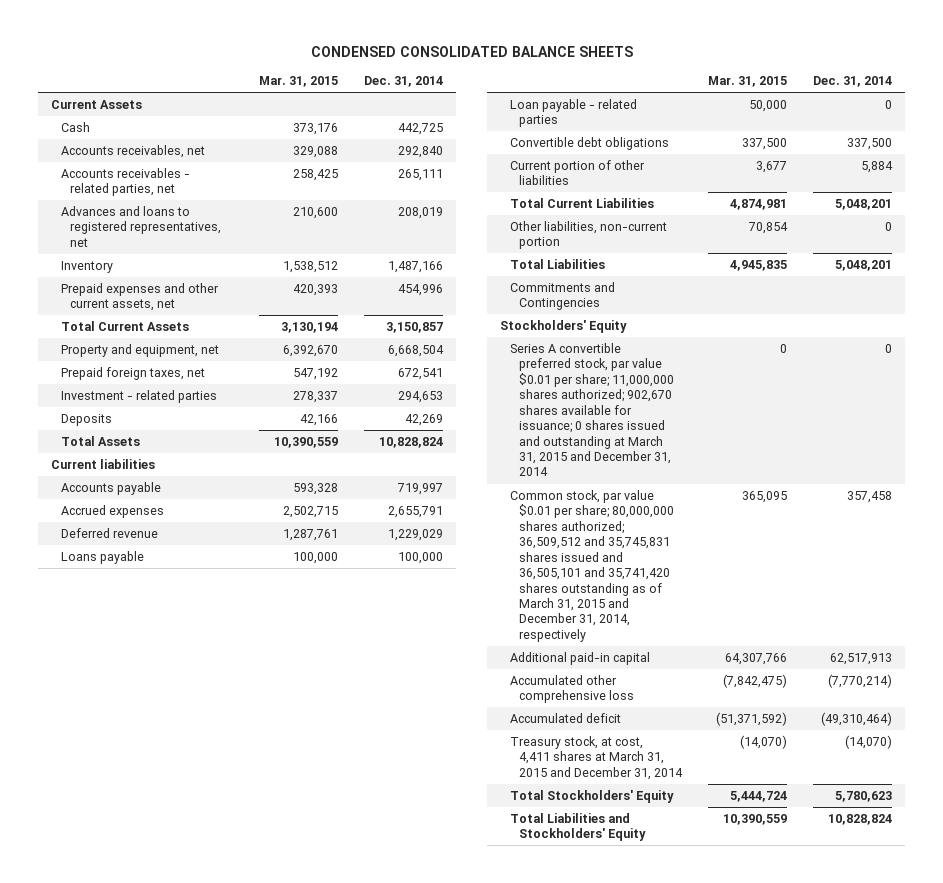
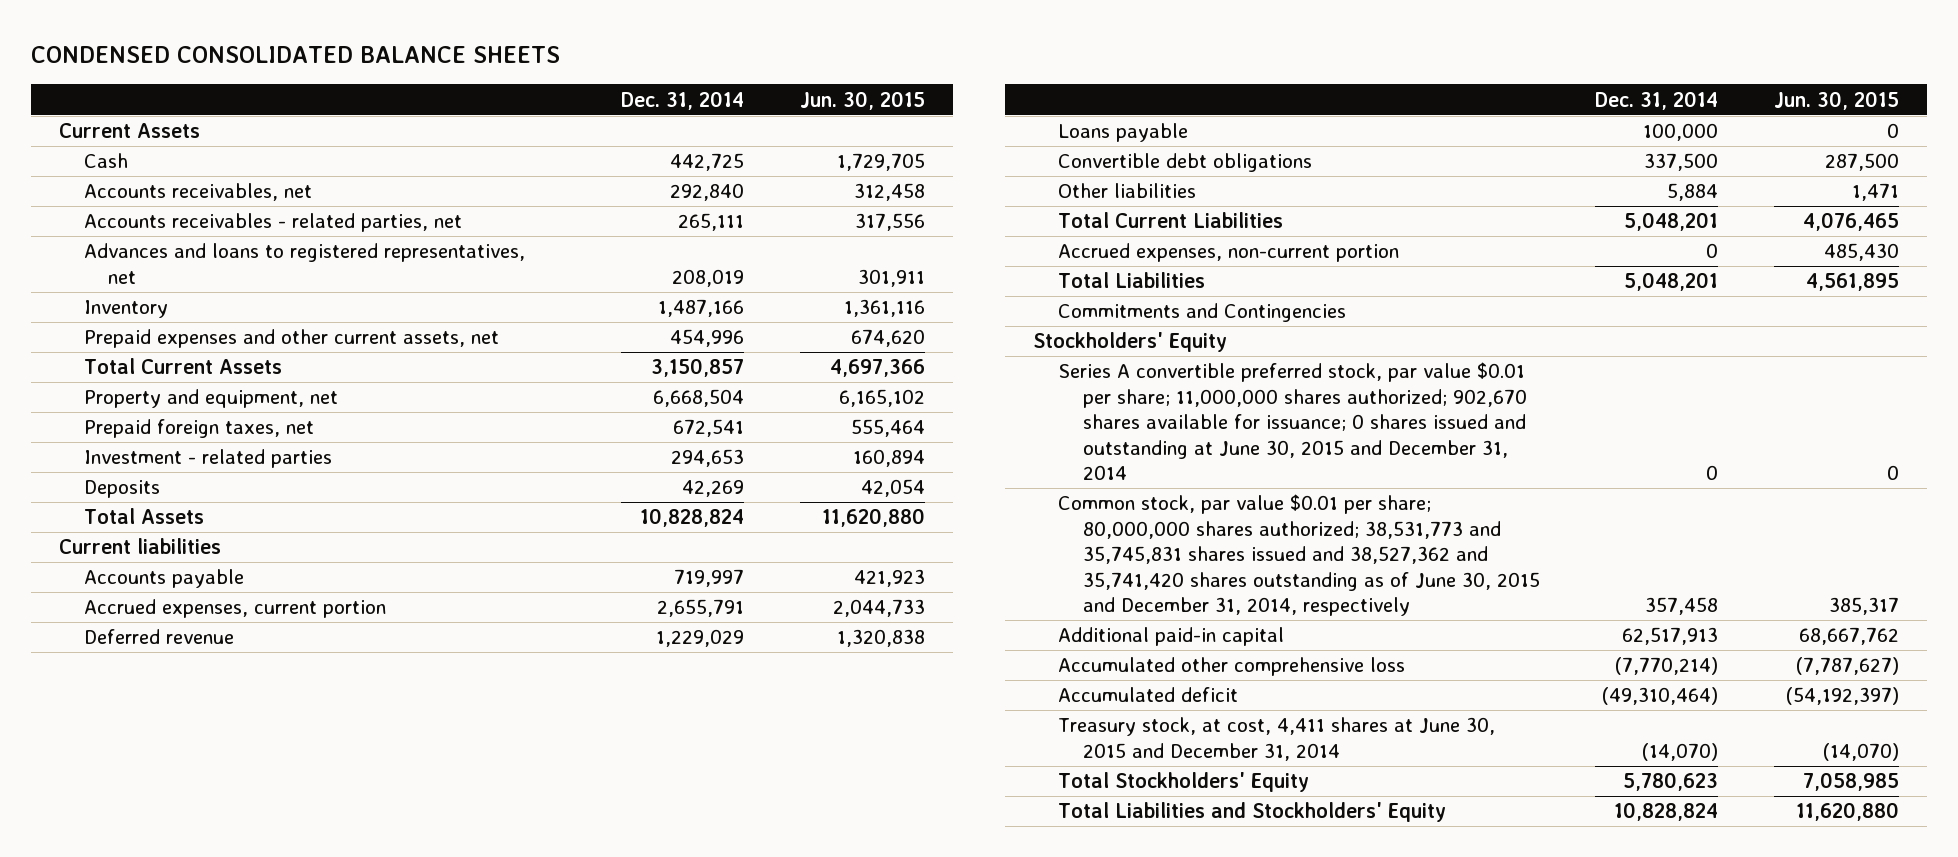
- | Mar. 31, 2015 | Dec. 31, 2014
+ | Dec. 31, 2014 | Jun. 30, 2015
- Accrued expenses | 2,502,715 | 2,655,791
+ Accrued expenses, current portion | 2,655,791 | 2,044,733
- Loan payable - related parties | 50,000 | 0
- Current portion of other liabilities | 3,677 | 5,884
+ Other liabilities | 5,884 | 1,471
- Other liabilities, non-current portion | 70,854 | 0
+ Accrued expenses, non-current portion | 0 | 485,430
- Series A convertible preferred stock, par value $0.01 per share; 11,000,000 shares authorized; 902,670 shares available for issuance; 0 shares issued and outstanding at March 31, 2015 and December 31, 2014 | 0 | 0
- Common stock, par value $0.01 per share; 80,000,000 shares authorized; 36,509,512 and 35,745,831 shares issued and 36,505,101 and 35,741,420 shares outstanding as of March 31, 2015 and December 31, 2014, respectively | 365,095 | 357,458
+ Series A convertible preferred stock, par value $0.01 per share; 11,000,000 shares authorized; 902,670 shares available for issuance; 0 shares issued and outstanding at June 30, 2015 and December 31, 2014 | 0 | 0
+ Common stock, par value $0.01 per share; 80,000,000 shares authorized; 38,531,773 and 35,745,831 shares issued and 38,527,362 and 35,741,420 shares outstanding as of June 30, 2015 and December 31, 2014, respectively | 357,458 | 385,317
- Treasury stock, at cost, 4,411 shares at March 31, 2015 and December 31, 2014 | (14,070) | (14,070)
+ Treasury stock, at cost, 4,411 shares at June 30, 2015 and December 31, 2014 | (14,070) | (14,070)

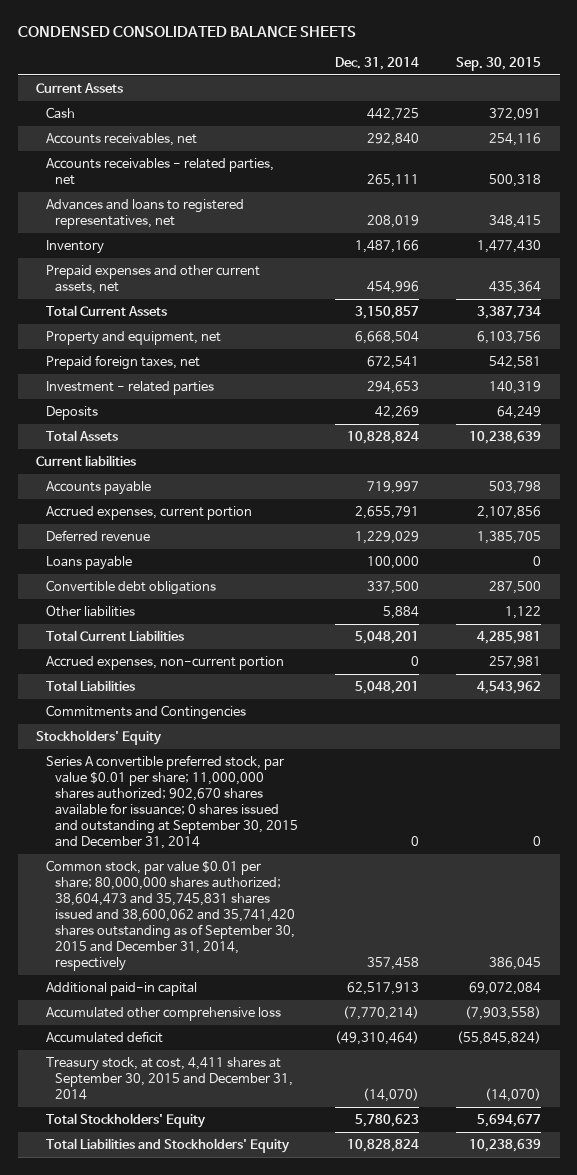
- | Dec. 31, 2014 | Jun. 30, 2015
+ | Dec. 31, 2014 | Sep. 30, 2015
- Series A convertible preferred stock, par value $0.01 per share; 11,000,000 shares authorized; 902,670 shares available for issuance; 0 shares issued and outstanding at June 30, 2015 and December 31, 2014 | 0 | 0
- Common stock, par value $0.01 per share; 80,000,000 shares authorized; 38,531,773 and 35,745,831 shares issued and 38,527,362 and 35,741,420 shares outstanding as of June 30, 2015 and December 31, 2014, respectively | 357,458 | 385,317
+ Series A convertible preferred stock, par value $0.01 per share; 11,000,000 shares authorized; 902,670 shares available for issuance; 0 shares issued and outstanding at September 30, 2015 and December 31, 2014 | 0 | 0
+ Common stock, par value $0.01 per share; 80,000,000 shares authorized; 38,604,473 and 35,745,831 shares issued and 38,600,062 and 35,741,420 shares outstanding as of September 30, 2015 and December 31, 2014, respectively | 357,458 | 386,045
- Treasury stock, at cost, 4,411 shares at June 30, 2015 and December 31, 2014 | (14,070) | (14,070)
+ Treasury stock, at cost, 4,411 shares at September 30, 2015 and December 31, 2014 | (14,070) | (14,070)

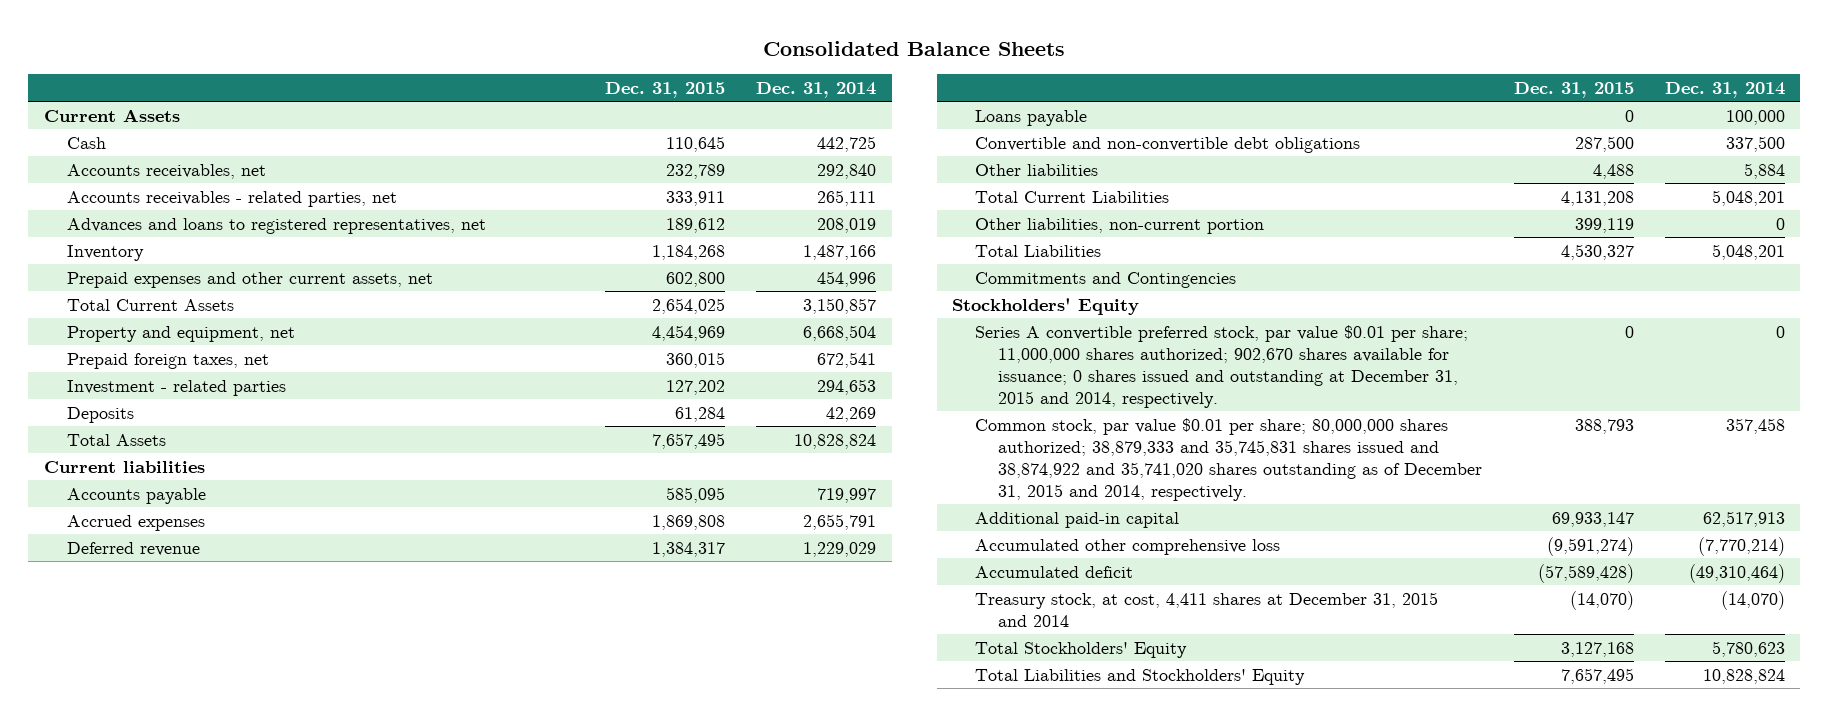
- CONDENSED CONSOLIDATED BALANCE SHEETS
+ Consolidated Balance Sheets
- | Dec. 31, 2014 | Sep. 30, 2015
+ | Dec. 31, 2015 | Dec. 31, 2014
- Accrued expenses, current portion | 2,655,791 | 2,107,856
+ Accrued expenses | 1,869,808 | 2,655,791
- Convertible debt obligations | 337,500 | 287,500
+ Convertible and non-convertible debt obligations | 287,500 | 337,500
- Accrued expenses, non-current portion | 0 | 257,981
+ Other liabilities, non-current portion | 399,119 | 0
- Series A convertible preferred stock, par value $0.01 per share; 11,000,000 shares authorized; 902,670 shares available for issuance; 0 shares issued and outstanding at September 30, 2015 and December 31, 2014 | 0 | 0
- Common stock, par value $0.01 per share; 80,000,000 shares authorized; 38,604,473 and 35,745,831 shares issued and 38,600,062 and 35,741,420 shares outstanding as of September 30, 2015 and December 31, 2014, respectively | 357,458 | 386,045
+ Series A convertible preferred stock, par value $0.01 per share; 11,000,000 shares authorized; 902,670 shares available for issuance; 0 shares issued and outstanding at December 31, 2015 and 2014, respectively. | 0 | 0
+ Common stock, par value $0.01 per share; 80,000,000 shares authorized; 38,879,333 and 35,745,831 shares issued and 38,874,922 and 35,741,020 shares outstanding as of December 31, 2015 and 2014, respectively. | 388,793 | 357,458
- Treasury stock, at cost, 4,411 shares at September 30, 2015 and December 31, 2014 | (14,070) | (14,070)
+ Treasury stock, at cost, 4,411 shares at December 31, 2015 and 2014 | (14,070) | (14,070)

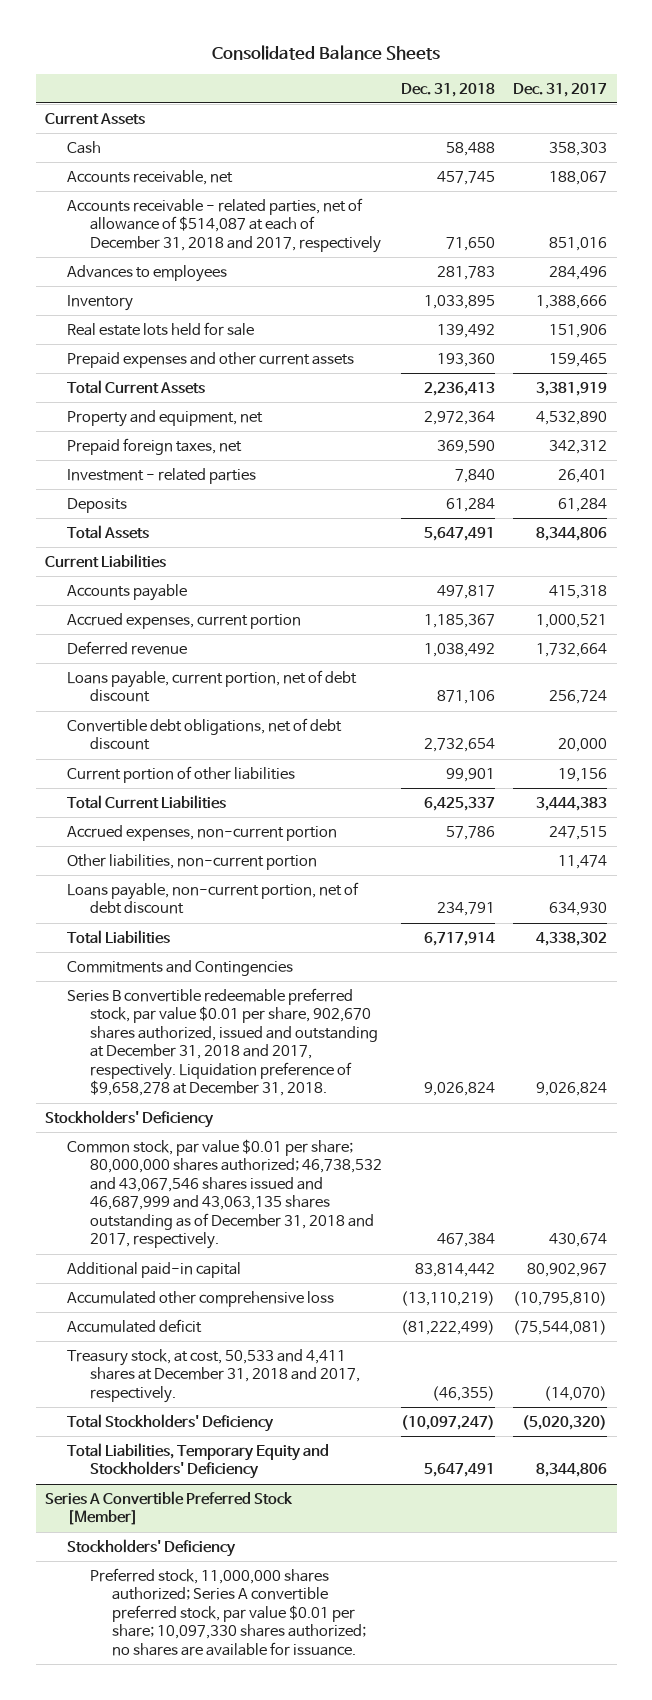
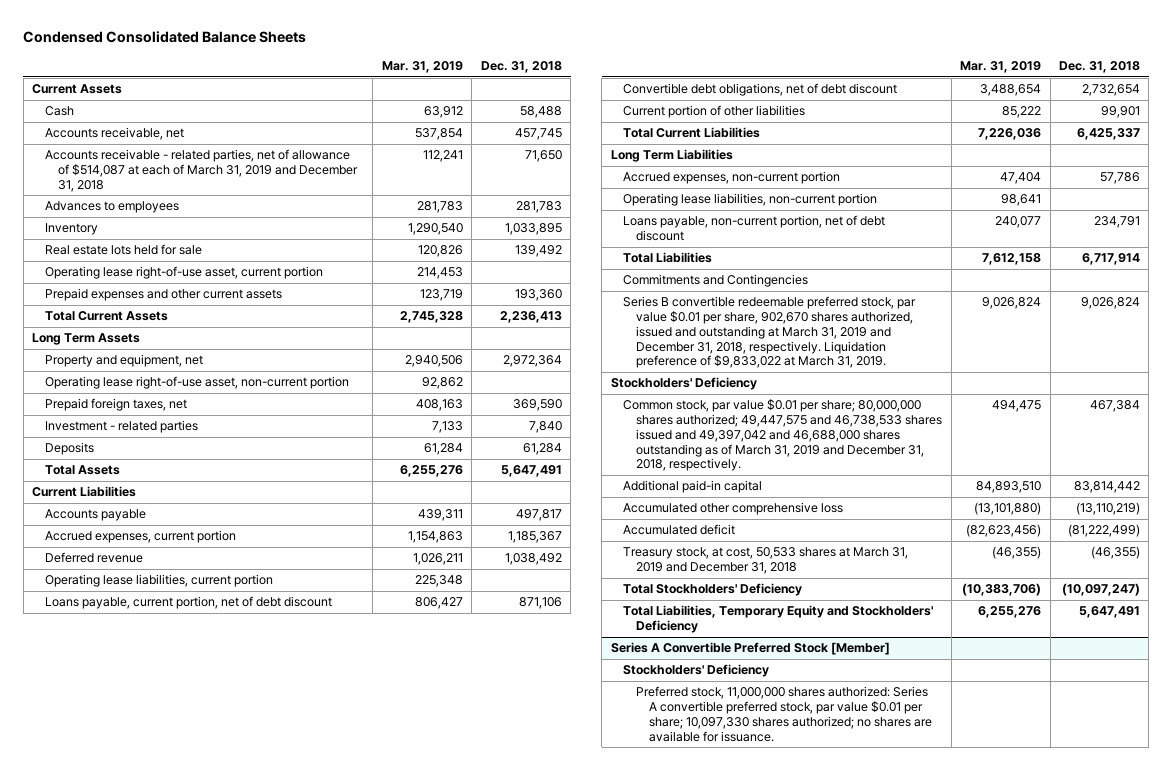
- Consolidated Balance Sheets
+ Condensed Consolidated Balance Sheets
- | Dec. 31, 2018 | Dec. 31, 2017
+ | Mar. 31, 2019 | Dec. 31, 2018
- Accounts receivable - related parties, net of allowance of $514,087 at each of December 31, 2018 and 2017, respectively | 71,650 | 851,016
+ Accounts receivable - related parties, net of allowance of $514,087 at each of March 31, 2019 and December 31, 2018 | 112,241 | 71,650
+ Operating lease right-of-use asset, current portion | 214,453 |
+ Long Term Assets
+ Operating lease right-of-use asset, non-current portion | 92,862 |
+ Operating lease liabilities, current portion | 225,348 |
+ Long Term Liabilities
- Other liabilities, non-current portion | | 11,474
+ Operating lease liabilities, non-current portion | 98,641 |
- Series B convertible redeemable preferred stock, par value $0.01 per share, 902,670 shares authorized, issued and outstanding at December 31, 2018 and 2017, respectively. Liquidation preference of $9,658,278 at December 31, 2018. | 9,026,824 | 9,026,824
+ Series B convertible redeemable preferred stock, par value $0.01 per share, 902,670 shares authorized, issued and outstanding at March 31, 2019 and December 31, 2018, respectively. Liquidation preference of $9,833,022 at March 31, 2019. | 9,026,824 | 9,026,824
- Common stock, par value $0.01 per share; 80,000,000 shares authorized; 46,738,532 and 43,067,546 shares issued and 46,687,999 and 43,063,135 shares outstanding as of December 31, 2018 and 2017, respectively. | 467,384 | 430,674
+ Common stock, par value $0.01 per share; 80,000,000 shares authorized; 49,447,575 and 46,738,533 shares issued and 49,397,042 and 46,688,000 shares outstanding as of March 31, 2019 and December 31, 2018, respectively. | 494,475 | 467,384
- Treasury stock, at cost, 50,533 and 4,411 shares at December 31, 2018 and 2017, respectively. | (46,355) | (14,070)
+ Treasury stock, at cost, 50,533 shares at March 31, 2019 and December 31, 2018 | (46,355) | (46,355)
@ Series A Convertible Preferred Stock [Member]
- Preferred stock, 11,000,000 shares authorized; Series A convertible preferred stock, par value $0.01 per share; 10,097,330 shares authorized; no shares are available for issuance.
+ Preferred stock, 11,000,000 shares authorized: Series A convertible preferred stock, par value $0.01 per share; 10,097,330 shares authorized; no shares are available for issuance.

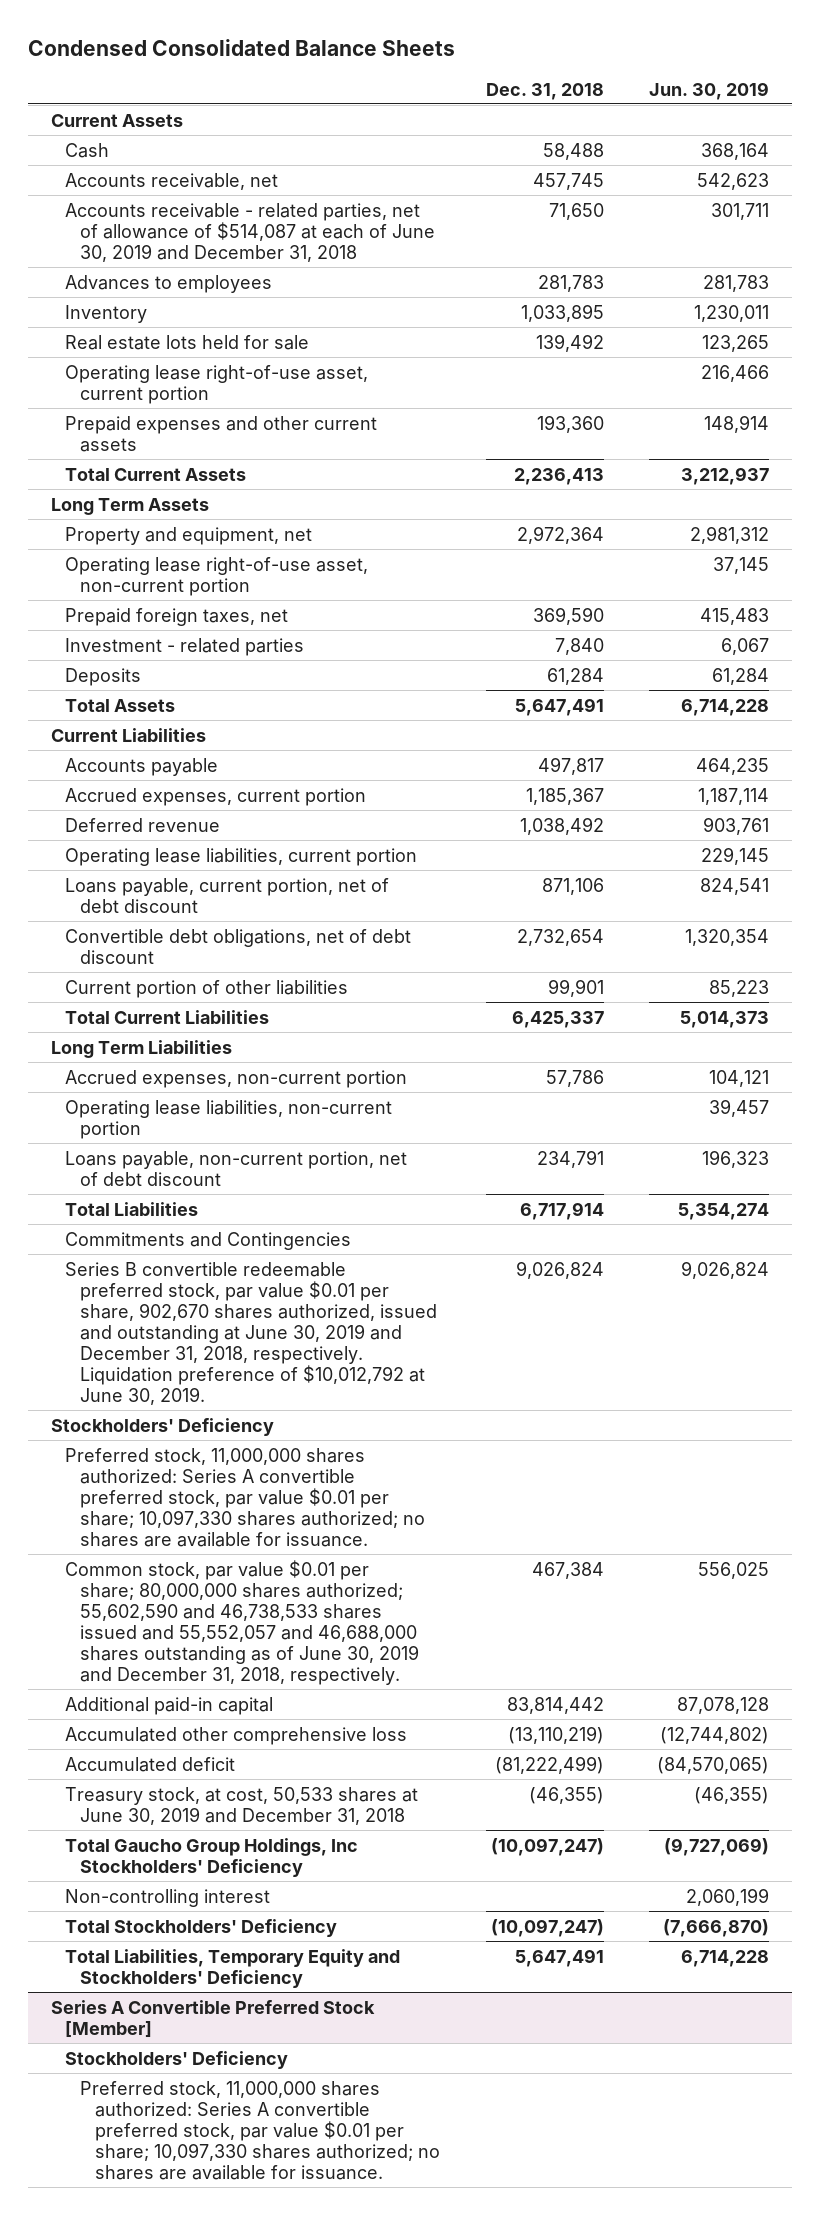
- | Mar. 31, 2019 | Dec. 31, 2018
+ | Dec. 31, 2018 | Jun. 30, 2019
- Accounts receivable - related parties, net of allowance of $514,087 at each of March 31, 2019 and December 31, 2018 | 112,241 | 71,650
+ Accounts receivable - related parties, net of allowance of $514,087 at each of June 30, 2019 and December 31, 2018 | 71,650 | 301,711
- Series B convertible redeemable preferred stock, par value $0.01 per share, 902,670 shares authorized, issued and outstanding at March 31, 2019 and December 31, 2018, respectively. Liquidation preference of $9,833,022 at March 31, 2019. | 9,026,824 | 9,026,824
+ Series B convertible redeemable preferred stock, par value $0.01 per share, 902,670 shares authorized, issued and outstanding at June 30, 2019 and December 31, 2018, respectively. Liquidation preference of $10,012,792 at June 30, 2019. | 9,026,824 | 9,026,824
- Common stock, par value $0.01 per share; 80,000,000 shares authorized; 49,447,575 and 46,738,533 shares issued and 49,397,042 and 46,688,000 shares outstanding as of March 31, 2019 and December 31, 2018, respectively. | 494,475 | 467,384
+ Preferred stock, 11,000,000 shares authorized: Series A convertible preferred stock, par value $0.01 per share; 10,097,330 shares authorized; no shares are available for issuance.
+ Common stock, par value $0.01 per share; 80,000,000 shares authorized; 55,602,590 and 46,738,533 shares issued and 55,552,057 and 46,688,000 shares outstanding as of June 30, 2019 and December 31, 2018, respectively. | 467,384 | 556,025
- Treasury stock, at cost, 50,533 shares at March 31, 2019 and December 31, 2018 | (46,355) | (46,355)
+ Treasury stock, at cost, 50,533 shares at June 30, 2019 and December 31, 2018 | (46,355) | (46,355)
+ Total Gaucho Group Holdings, Inc Stockholders' Deficiency | (10,097,247) | (9,727,069)
+ Non-controlling interest | | 2,060,199

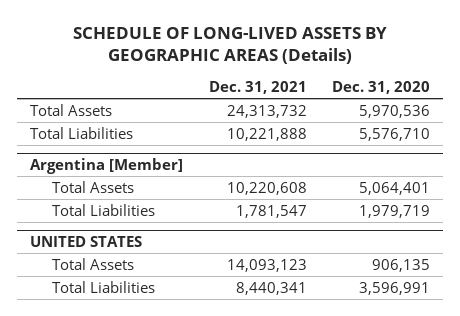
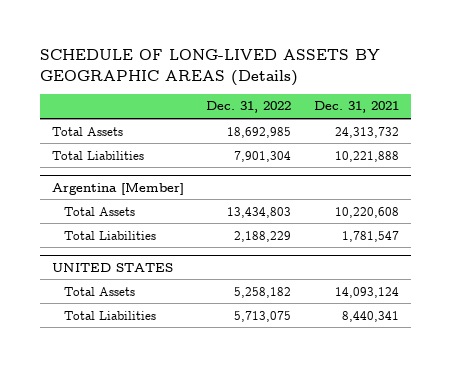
- | Dec. 31, 2021 | Dec. 31, 2020
+ | Dec. 31, 2022 | Dec. 31, 2021
@ UNITED STATES
- Total Assets | 14,093,123 | 906,135
+ Total Assets | 5,258,182 | 14,093,124

